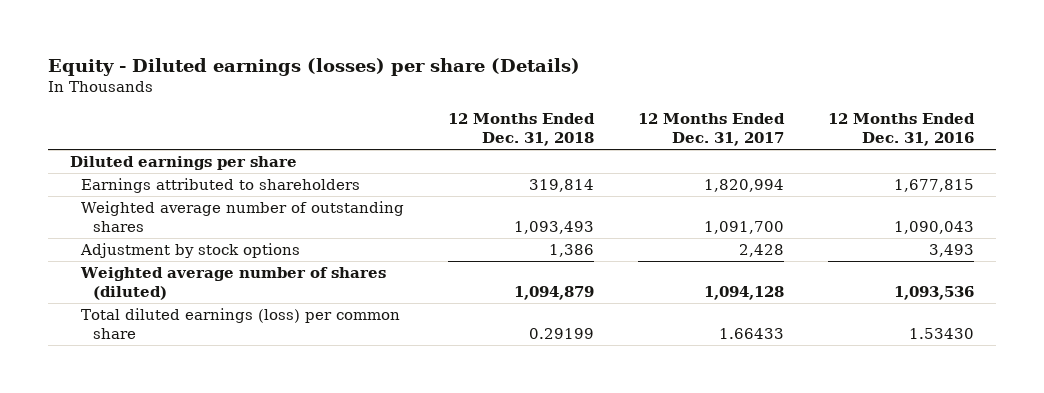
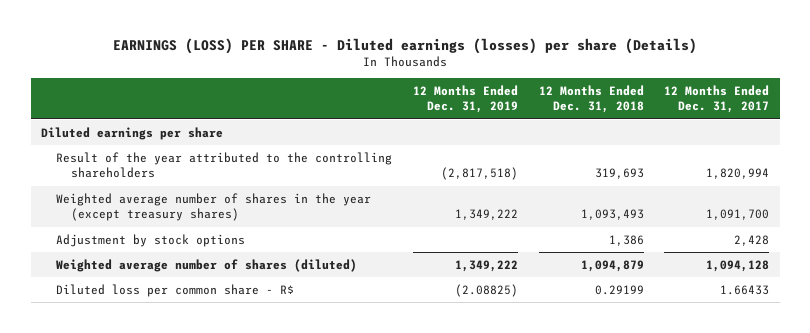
- Equity - Diluted earnings (losses) per share (Details)
+ EARNINGS (LOSS) PER SHARE - Diluted earnings (losses) per share (Details)
- | 12 Months Ended Dec. 31, 2018 | 12 Months Ended Dec. 31, 2017 | 12 Months Ended Dec. 31, 2016
+ | 12 Months Ended Dec. 31, 2019 | 12 Months Ended Dec. 31, 2018 | 12 Months Ended Dec. 31, 2017
- Earnings attributed to shareholders | 319,814 | 1,820,994 | 1,677,815
- Weighted average number of outstanding shares | 1,093,493 | 1,091,700 | 1,090,043
+ Result of the year attributed to the controlling shareholders | (2,817,518) | 319,693 | 1,820,994
+ Weighted average number of shares in the year (except treasury shares) | 1,349,222 | 1,093,493 | 1,091,700
- Total diluted earnings (loss) per common share | 0.29199 | 1.66433 | 1.53430
+ Diluted loss per common share - R$ | (2.08825) | 0.29199 | 1.66433

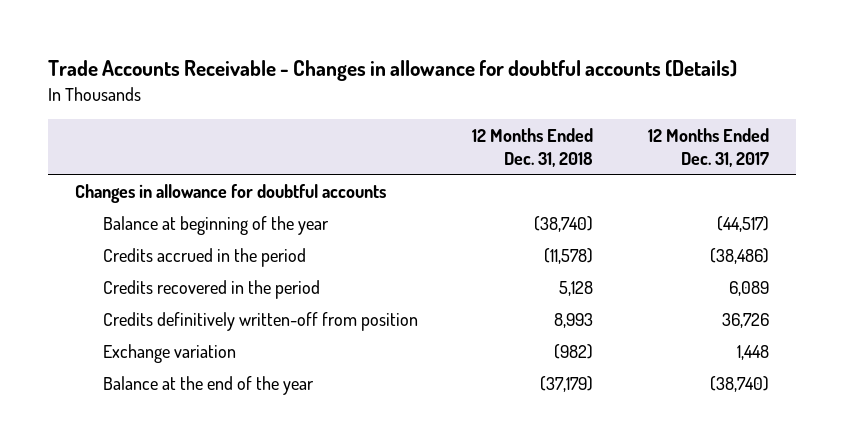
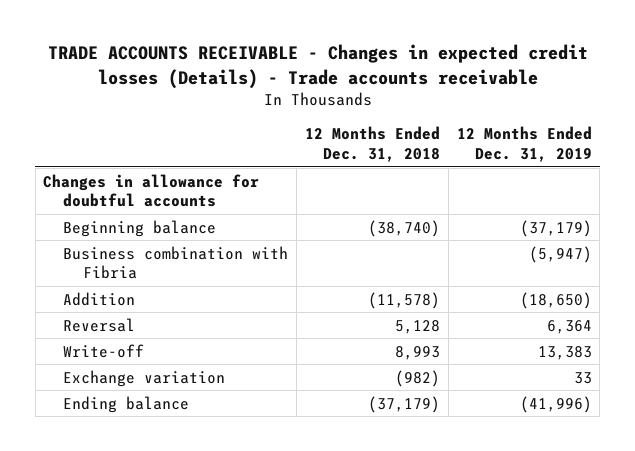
- Trade Accounts Receivable - Changes in allowance for doubtful accounts (Details)
+ TRADE ACCOUNTS RECEIVABLE - Changes in expected credit losses (Details) - Trade accounts receivable
- | 12 Months Ended Dec. 31, 2018 | 12 Months Ended Dec. 31, 2017
+ | 12 Months Ended Dec. 31, 2018 | 12 Months Ended Dec. 31, 2019
- Balance at beginning of the year | (38,740) | (44,517)
- Credits accrued in the period | (11,578) | (38,486)
- Credits recovered in the period | 5,128 | 6,089
- Credits definitively written-off from position | 8,993 | 36,726
+ Beginning balance | (38,740) | (37,179)
+ Business combination with Fibria | | (5,947)
+ Addition | (11,578) | (18,650)
+ Reversal | 5,128 | 6,364
+ Write-off | 8,993 | 13,383
- Balance at the end of the year | (37,179) | (38,740)
+ Ending balance | (37,179) | (41,996)

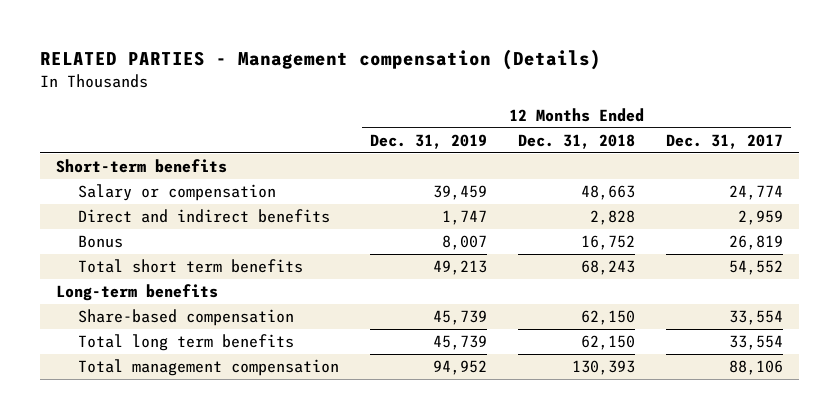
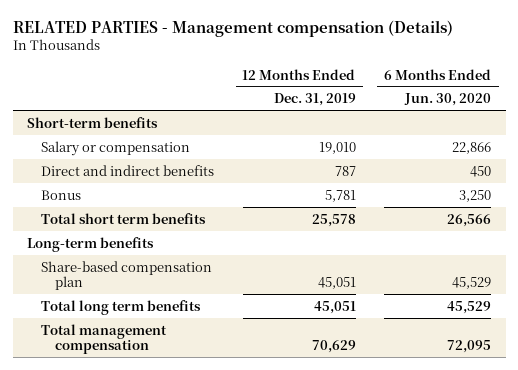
- | 12 Months Ended Dec. 31, 2019 | 12 Months Ended Dec. 31, 2018 | 12 Months Ended Dec. 31, 2017
+ | 12 Months Ended Dec. 31, 2019 | 6 Months Ended Jun. 30, 2020
- Salary or compensation | 39,459 | 48,663 | 24,774
- Direct and indirect benefits | 1,747 | 2,828 | 2,959
- Bonus | 8,007 | 16,752 | 26,819
- Total short term benefits | 49,213 | 68,243 | 54,552
+ Salary or compensation | 19,010 | 22,866
+ Direct and indirect benefits | 787 | 450
+ Bonus | 5,781 | 3,250
+ Total short term benefits | 25,578 | 26,566
- Share-based compensation | 45,739 | 62,150 | 33,554
- Total long term benefits | 45,739 | 62,150 | 33,554
- Total management compensation | 94,952 | 130,393 | 88,106
+ Share-based compensation plan | 45,051 | 45,529
+ Total long term benefits | 45,051 | 45,529
+ Total management compensation | 70,629 | 72,095

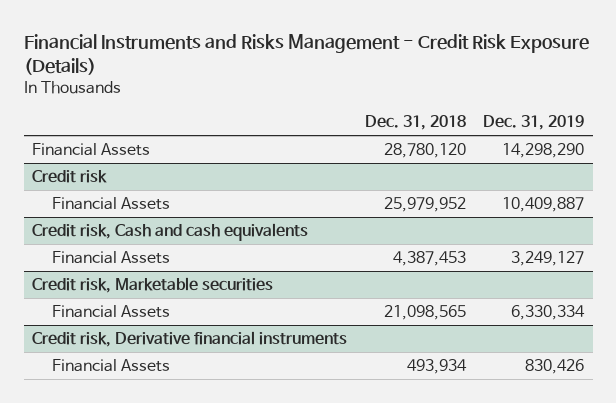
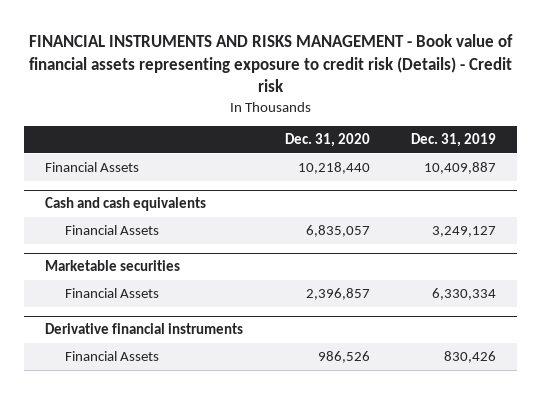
- Financial Instruments and Risks Management - Credit Risk Exposure (Details)
+ FINANCIAL INSTRUMENTS AND RISKS MANAGEMENT - Book value of financial assets representing exposure to credit risk (Details) - Credit risk
- | Dec. 31, 2018 | Dec. 31, 2019
+ | Dec. 31, 2020 | Dec. 31, 2019
- Financial Assets | 28,780,120 | 14,298,290
- Credit risk
- Credit risk, Cash and cash equivalents
+ Cash and cash equivalents
- Credit risk, Marketable securities
+ Marketable securities
- Credit risk, Derivative financial instruments
+ Derivative financial instruments

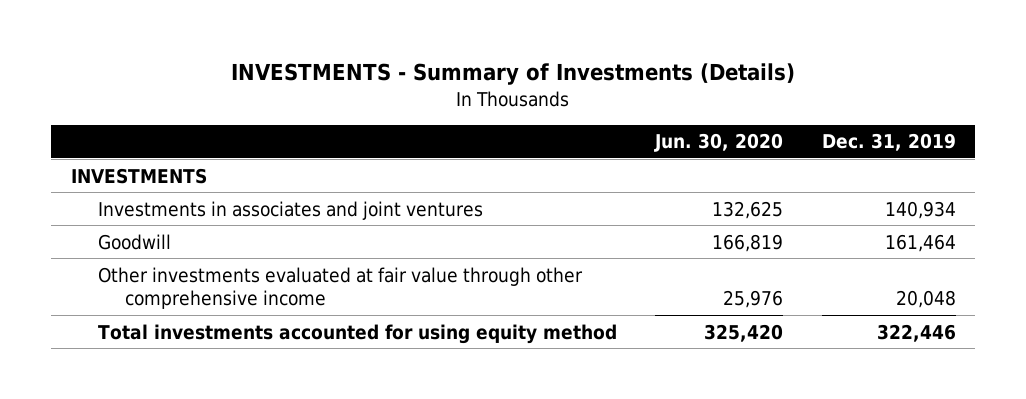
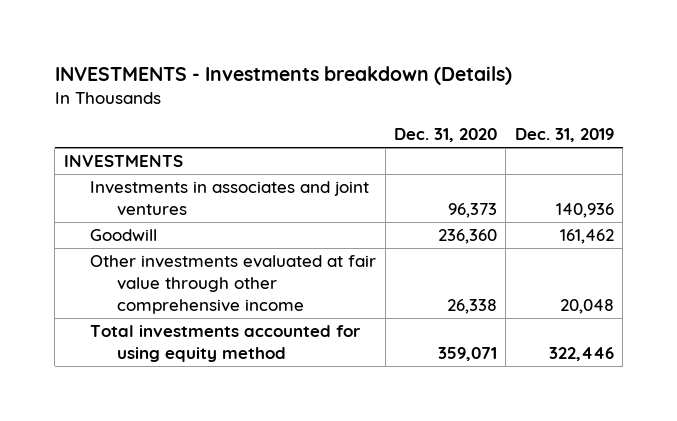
- INVESTMENTS - Summary of Investments (Details)
+ INVESTMENTS - Investments breakdown (Details)
- | Jun. 30, 2020 | Dec. 31, 2019
+ | Dec. 31, 2020 | Dec. 31, 2019
- Investments in associates and joint ventures | 132,625 | 140,934
- Goodwill | 166,819 | 161,464
+ Investments in associates and joint ventures | 96,373 | 140,936
+ Goodwill | 236,360 | 161,462

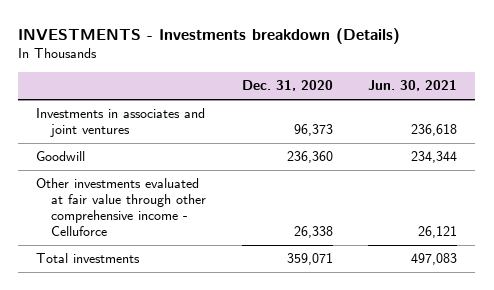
- | Dec. 31, 2020 | Dec. 31, 2019
+ | Dec. 31, 2020 | Jun. 30, 2021
- INVESTMENTS
- Other investments evaluated at fair value through other comprehensive income | 26,338 | 20,048
- Total investments accounted for using equity method | 359,071 | 322,446
+ Other investments evaluated at fair value through other comprehensive income - Celluforce | 26,338 | 26,121
+ Total investments | 359,071 | 497,083

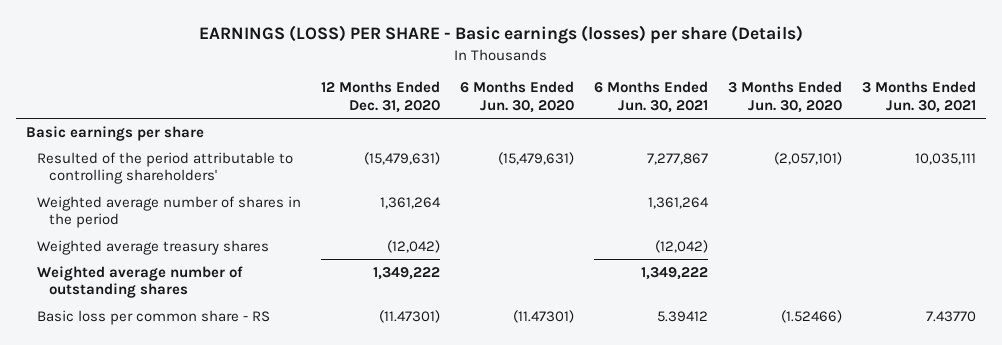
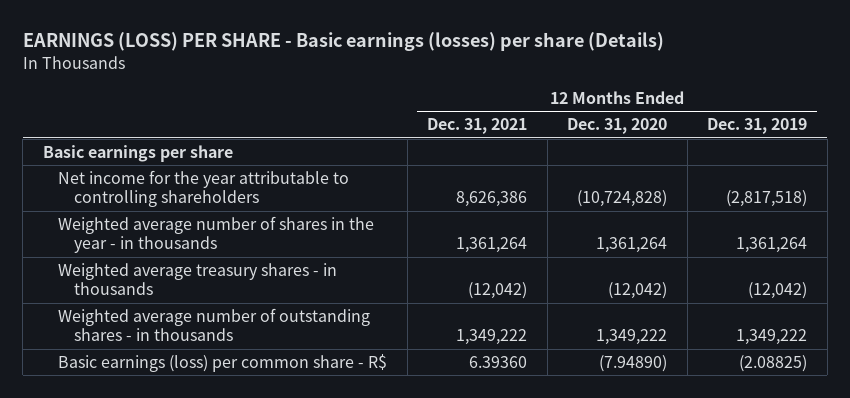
- | 12 Months Ended Dec. 31, 2020 | 6 Months Ended Jun. 30, 2020 | 6 Months Ended Jun. 30, 2021 | 3 Months Ended Jun. 30, 2020 | 3 Months Ended Jun. 30, 2021
+ | 12 Months Ended Dec. 31, 2021 | 12 Months Ended Dec. 31, 2020 | 12 Months Ended Dec. 31, 2019
- Resulted of the period attributable to controlling shareholders' | (15,479,631) | (15,479,631) | 7,277,867 | (2,057,101) | 10,035,111
- Weighted average number of shares in the period | 1,361,264 | | 1,361,264 | |
- Weighted average treasury shares | (12,042) | | (12,042) | |
- Weighted average number of outstanding shares | 1,349,222 | | 1,349,222 | |
- Basic loss per common share - RS | (11.47301) | (11.47301) | 5.39412 | (1.52466) | 7.43770
+ Net income for the year attributable to controlling shareholders | 8,626,386 | (10,724,828) | (2,817,518)
+ Weighted average number of shares in the year - in thousands | 1,361,264 | 1,361,264 | 1,361,264
+ Weighted average treasury shares - in thousands | (12,042) | (12,042) | (12,042)
+ Weighted average number of outstanding shares - in thousands | 1,349,222 | 1,349,222 | 1,349,222
+ Basic earnings (loss) per common share - R$ | 6.39360 | (7.94890) | (2.08825)

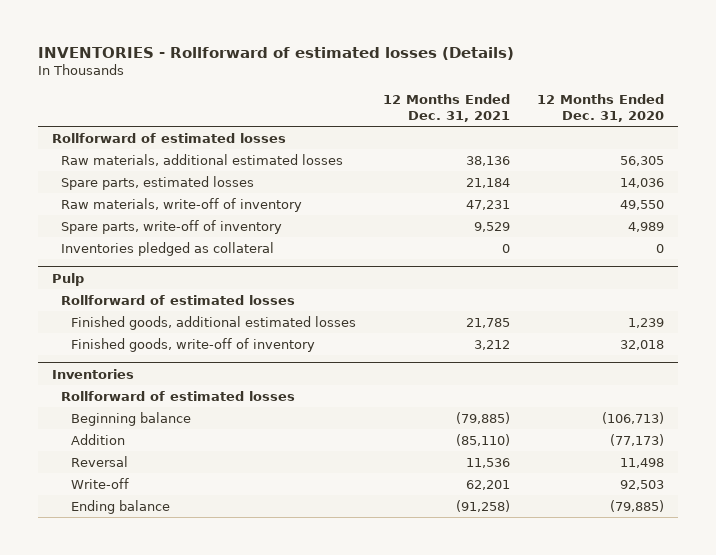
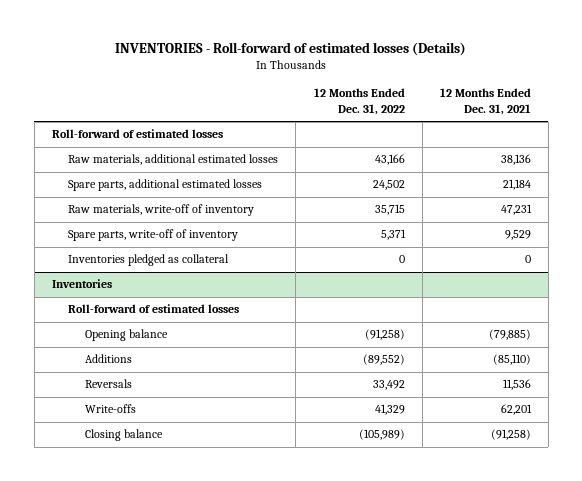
- INVENTORIES - Rollforward of estimated losses (Details)
+ INVENTORIES - Roll-forward of estimated losses (Details)
- | 12 Months Ended Dec. 31, 2021 | 12 Months Ended Dec. 31, 2020
+ | 12 Months Ended Dec. 31, 2022 | 12 Months Ended Dec. 31, 2021
- Rollforward of estimated losses
+ Roll-forward of estimated losses
- Spare parts, estimated losses | 21,184 | 14,036
+ Spare parts, additional estimated losses | 24,502 | 21,184
- Pulp
- Rollforward of estimated losses
- Finished goods, additional estimated losses | 21,785 | 1,239
- Finished goods, write-off of inventory | 3,212 | 32,018
@ Inventories
- Rollforward of estimated losses
- Beginning balance | (79,885) | (106,713)
- Addition | (85,110) | (77,173)
- Reversal | 11,536 | 11,498
- Write-off | 62,201 | 92,503
- Ending balance | (91,258) | (79,885)
+ Roll-forward of estimated losses
+ Opening balance | (91,258) | (79,885)
+ Additions | (89,552) | (85,110)
+ Reversals | 33,492 | 11,536
+ Write-offs | 41,329 | 62,201
+ Closing balance | (105,989) | (91,258)

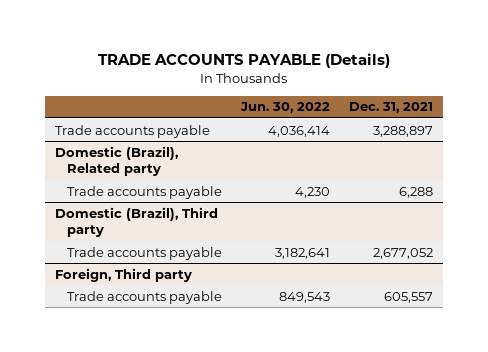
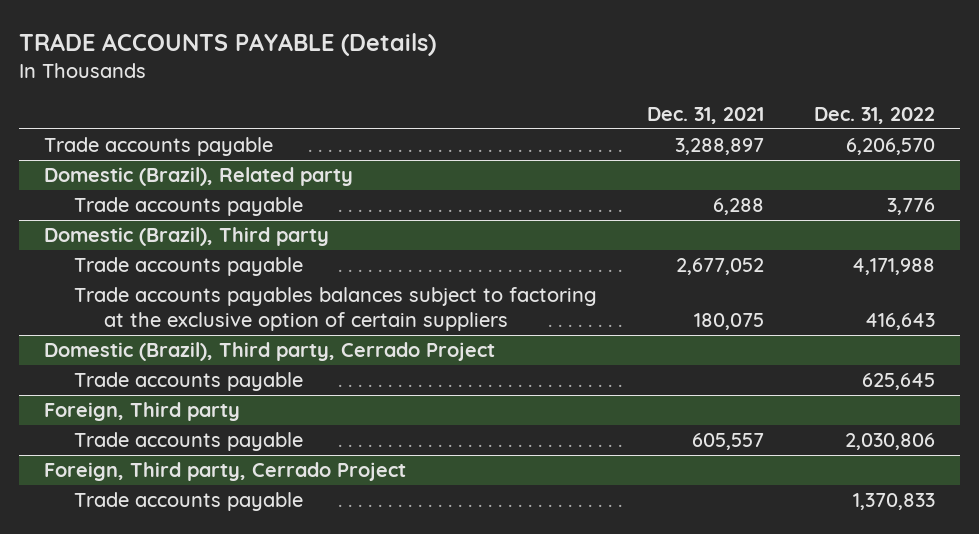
- | Jun. 30, 2022 | Dec. 31, 2021
+ | Dec. 31, 2021 | Dec. 31, 2022
@ Domestic (Brazil), Third party
+ Trade accounts payables balances subject to factoring at the exclusive option of certain suppliers | 180,075 | 416,643
+ Domestic (Brazil), Third party, Cerrado Project
+ Trade accounts payable | | 625,645
+ Foreign, Third party, Cerrado Project
+ Trade accounts payable | | 1,370,833

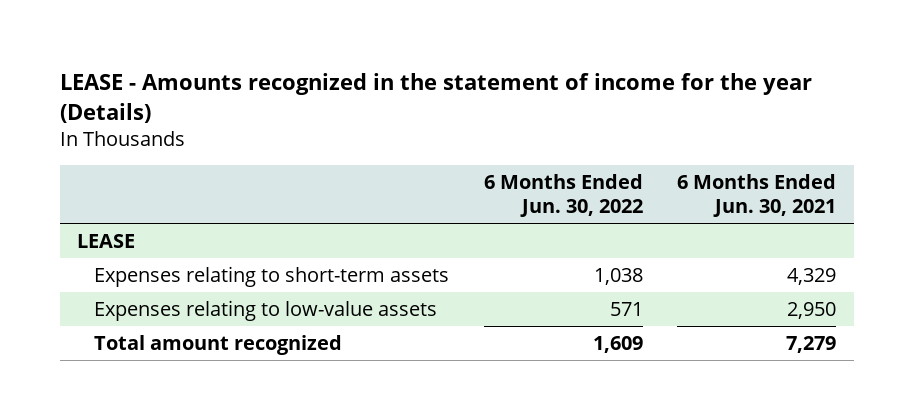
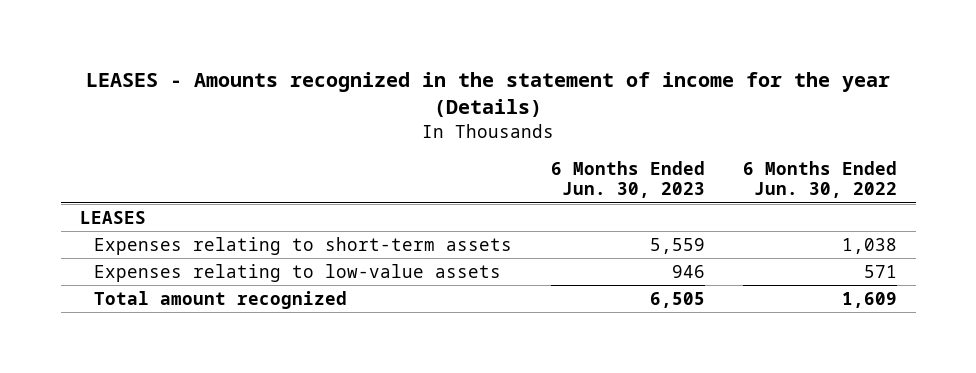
- LEASE - Amounts recognized in the statement of income for the year (Details)
+ LEASES - Amounts recognized in the statement of income for the year (Details)
- | 6 Months Ended Jun. 30, 2022 | 6 Months Ended Jun. 30, 2021
+ | 6 Months Ended Jun. 30, 2023 | 6 Months Ended Jun. 30, 2022
- LEASE
+ LEASES

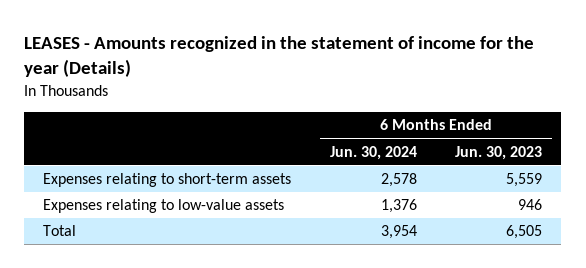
- | 6 Months Ended Jun. 30, 2023 | 6 Months Ended Jun. 30, 2022
+ | 6 Months Ended Jun. 30, 2024 | 6 Months Ended Jun. 30, 2023
- LEASES
- Total amount recognized | 6,505 | 1,609
+ Total | 3,954 | 6,505

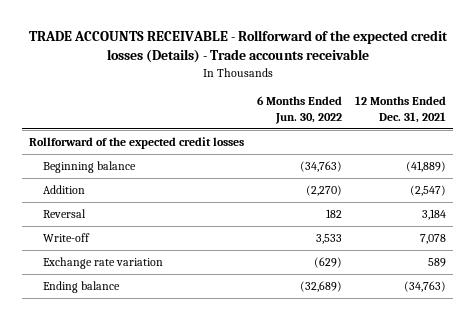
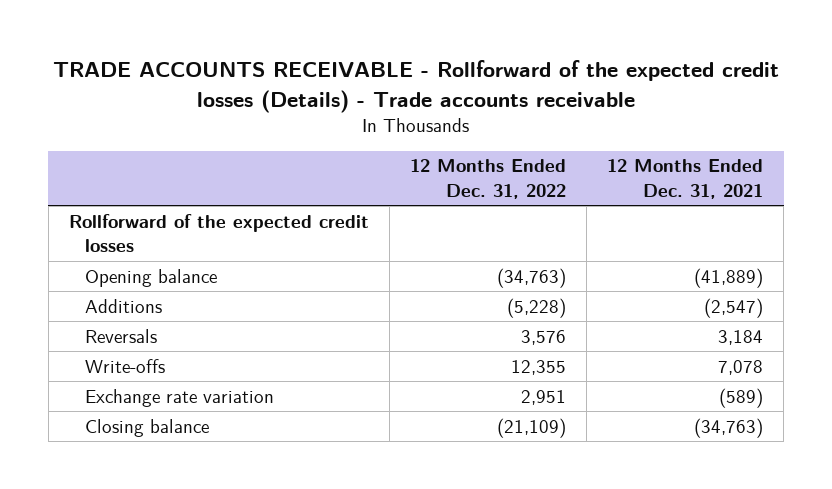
- | 6 Months Ended Jun. 30, 2022 | 12 Months Ended Dec. 31, 2021
+ | 12 Months Ended Dec. 31, 2022 | 12 Months Ended Dec. 31, 2021
- Beginning balance | (34,763) | (41,889)
- Addition | (2,270) | (2,547)
- Reversal | 182 | 3,184
- Write-off | 3,533 | 7,078
- Exchange rate variation | (629) | 589
- Ending balance | (32,689) | (34,763)
+ Opening balance | (34,763) | (41,889)
+ Additions | (5,228) | (2,547)
+ Reversals | 3,576 | 3,184
+ Write-offs | 12,355 | 7,078
+ Exchange rate variation | 2,951 | (589)
+ Closing balance | (21,109) | (34,763)

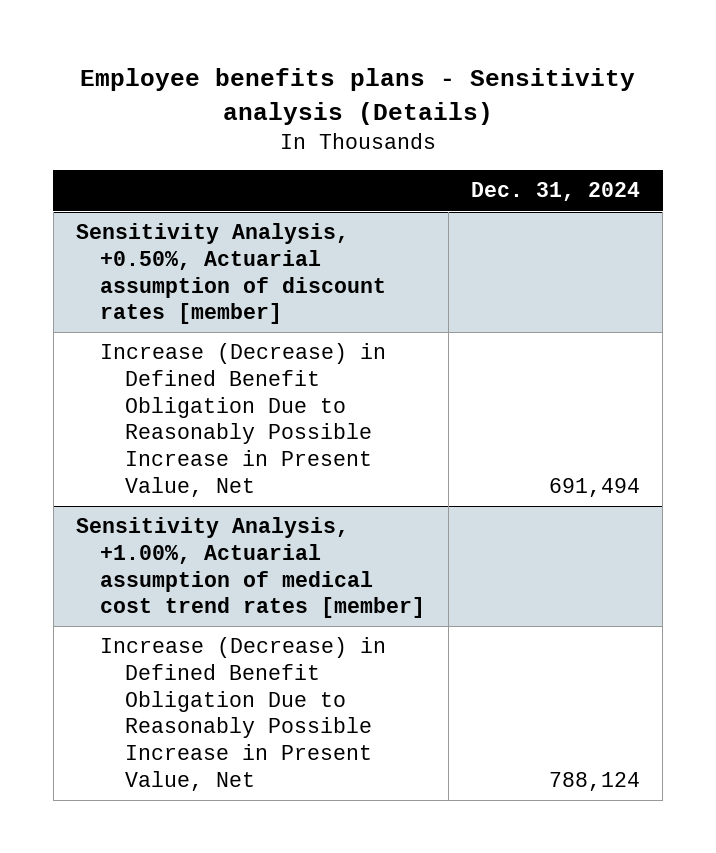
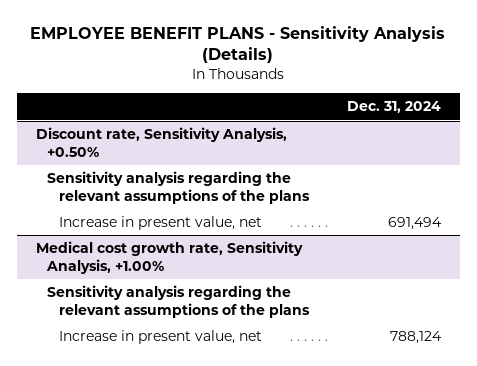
- Employee benefits plans - Sensitivity analysis (Details)
+ EMPLOYEE BENEFIT PLANS - Sensitivity Analysis (Details)
- Sensitivity Analysis, +0.50%, Actuarial assumption of discount rates [member]
- Increase (Decrease) in Defined Benefit Obligation Due to Reasonably Possible Increase in Present Value, Net | 691,494
- Sensitivity Analysis, +1.00%, Actuarial assumption of medical cost trend rates [member]
- Increase (Decrease) in Defined Benefit Obligation Due to Reasonably Possible Increase in Present Value, Net | 788,124
+ Discount rate, Sensitivity Analysis, +0.50%
+ Sensitivity analysis regarding the relevant assumptions of the plans
+ Increase in present value, net | 691,494
+ Medical cost growth rate, Sensitivity Analysis, +1.00%
+ Sensitivity analysis regarding the relevant assumptions of the plans
+ Increase in present value, net | 788,124

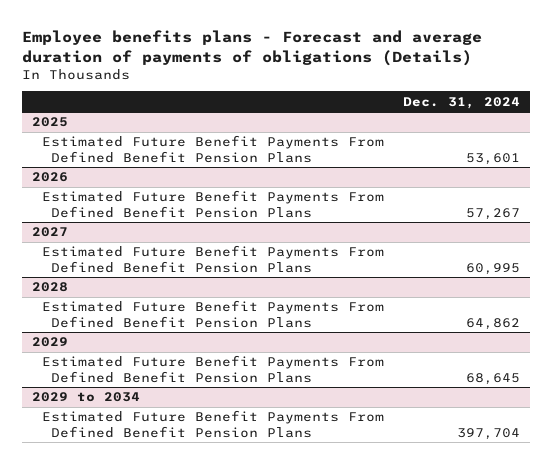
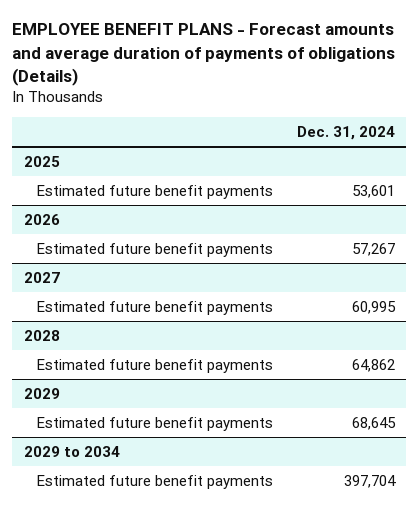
- Employee benefits plans - Forecast and average duration of payments of obligations (Details)
+ EMPLOYEE BENEFIT PLANS - Forecast amounts and average duration of payments of obligations (Details)
@ 2025
- Estimated Future Benefit Payments From Defined Benefit Pension Plans | 53,601
+ Estimated future benefit payments | 53,601
@ 2026
- Estimated Future Benefit Payments From Defined Benefit Pension Plans | 57,267
+ Estimated future benefit payments | 57,267
@ 2027
- Estimated Future Benefit Payments From Defined Benefit Pension Plans | 60,995
+ Estimated future benefit payments | 60,995
@ 2028
- Estimated Future Benefit Payments From Defined Benefit Pension Plans | 64,862
+ Estimated future benefit payments | 64,862
@ 2029
- Estimated Future Benefit Payments From Defined Benefit Pension Plans | 68,645
+ Estimated future benefit payments | 68,645
@ 2029 to 2034
- Estimated Future Benefit Payments From Defined Benefit Pension Plans | 397,704
+ Estimated future benefit payments | 397,704

